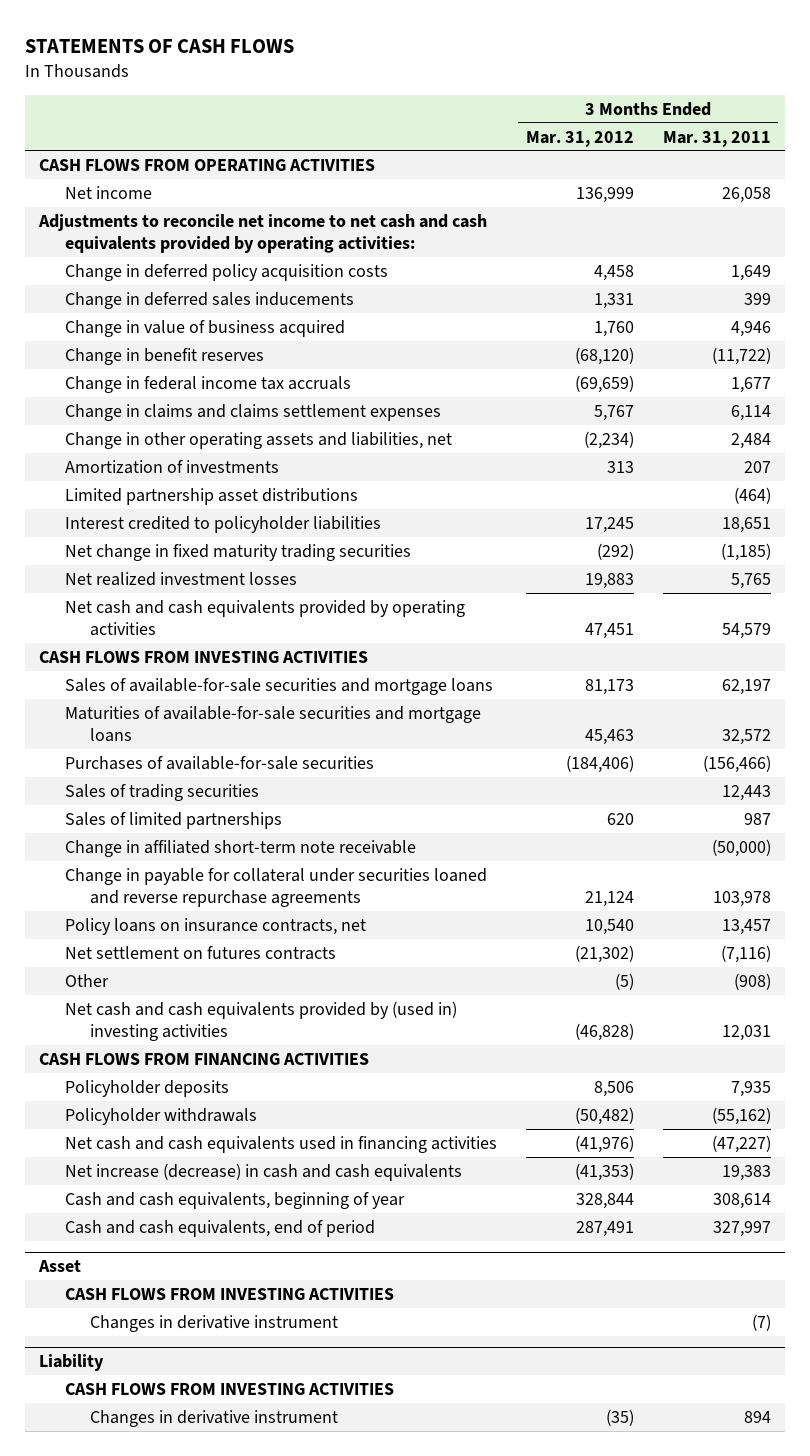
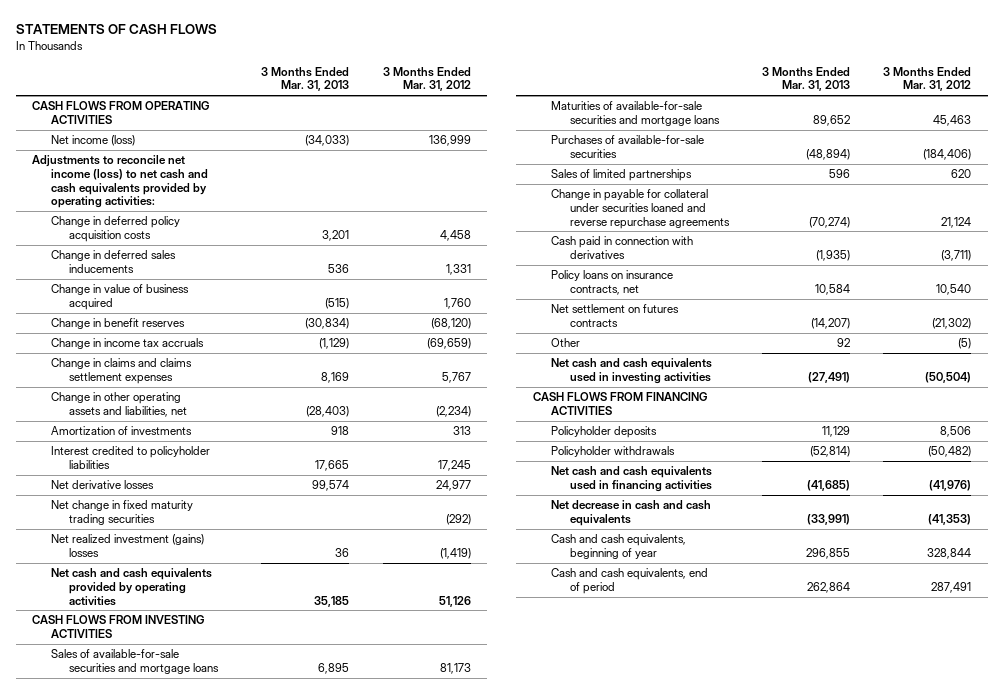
- | 3 Months Ended Mar. 31, 2012 | 3 Months Ended Mar. 31, 2011
+ | 3 Months Ended Mar. 31, 2013 | 3 Months Ended Mar. 31, 2012
- Net income | 136,999 | 26,058
- Adjustments to reconcile net income to net cash and cash equivalents provided by operating activities:
+ Net income (loss) | (34,033) | 136,999
+ Adjustments to reconcile net income (loss) to net cash and cash equivalents provided by operating activities:
- Change in federal income tax accruals | (69,659) | 1,677
+ Change in income tax accruals | (1,129) | (69,659)
- Limited partnership asset distributions | | (464)
+ Net derivative losses | 99,574 | 24,977
- Net realized investment losses | 19,883 | 5,765
- Net cash and cash equivalents provided by operating activities | 47,451 | 54,579
+ Net realized investment (gains) losses | 36 | (1,419)
+ Net cash and cash equivalents provided by operating activities | 35,185 | 51,126
- Sales of trading securities | | 12,443
- Change in affiliated short-term note receivable | | (50,000)
+ Cash paid in connection with derivatives | (1,935) | (3,711)
- Net cash and cash equivalents provided by (used in) investing activities | (46,828) | 12,031
+ Net cash and cash equivalents used in investing activities | (27,491) | (50,504)
- Net increase (decrease) in cash and cash equivalents | (41,353) | 19,383
+ Net decrease in cash and cash equivalents | (33,991) | (41,353)
- Asset
- CASH FLOWS FROM INVESTING ACTIVITIES
- Changes in derivative instrument | | (7)
- Liability
- CASH FLOWS FROM INVESTING ACTIVITIES
- Changes in derivative instrument | (35) | 894

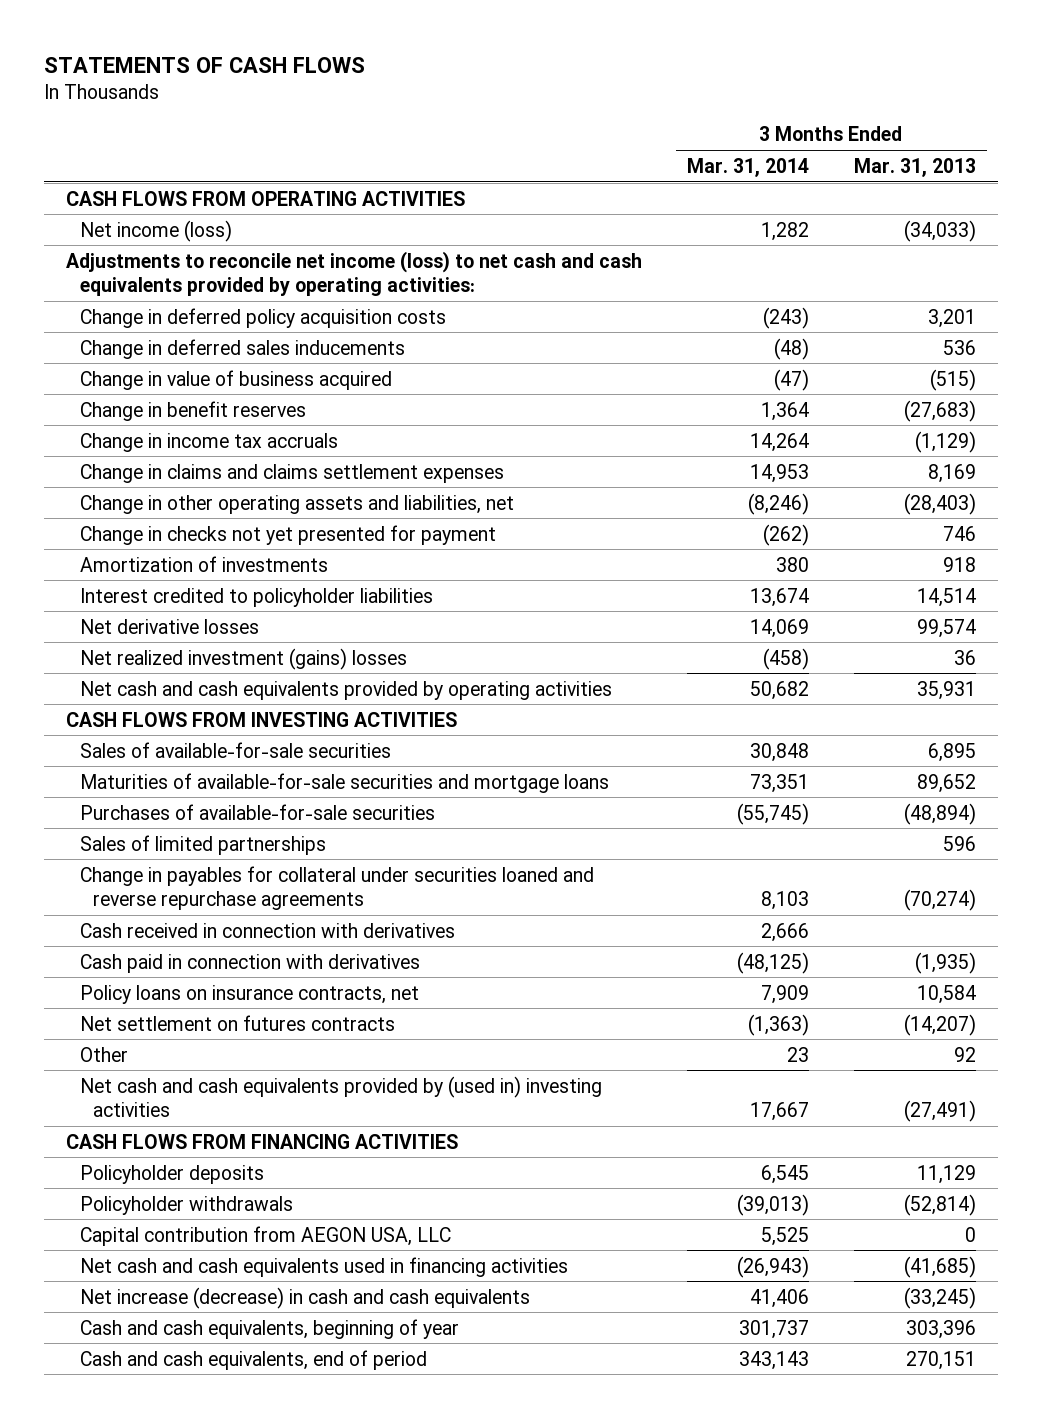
- | 3 Months Ended Mar. 31, 2013 | 3 Months Ended Mar. 31, 2012
+ | 3 Months Ended Mar. 31, 2014 | 3 Months Ended Mar. 31, 2013
- Change in benefit reserves | (30,834) | (68,120)
+ Change in benefit reserves | 1,364 | (27,683)
+ Change in checks not yet presented for payment | (262) | 746
- Interest credited to policyholder liabilities | 17,665 | 17,245
+ Interest credited to policyholder liabilities | 13,674 | 14,514
- Net change in fixed maturity trading securities | | (292)
- Net cash and cash equivalents provided by operating activities | 35,185 | 51,126
+ Net cash and cash equivalents provided by operating activities | 50,682 | 35,931
- Sales of available-for-sale securities and mortgage loans | 6,895 | 81,173
+ Sales of available-for-sale securities | 30,848 | 6,895
- Change in payable for collateral under securities loaned and reverse repurchase agreements | (70,274) | 21,124
+ Change in payables for collateral under securities loaned and reverse repurchase agreements | 8,103 | (70,274)
+ Cash received in connection with derivatives | 2,666 |
- Net cash and cash equivalents used in investing activities | (27,491) | (50,504)
+ Net cash and cash equivalents provided by (used in) investing activities | 17,667 | (27,491)
+ Capital contribution from AEGON USA, LLC | 5,525 | 0
- Net decrease in cash and cash equivalents | (33,991) | (41,353)
- Cash and cash equivalents, beginning of year | 296,855 | 328,844
- Cash and cash equivalents, end of period | 262,864 | 287,491
+ Net increase (decrease) in cash and cash equivalents | 41,406 | (33,245)
+ Cash and cash equivalents, beginning of year | 301,737 | 303,396
+ Cash and cash equivalents, end of period | 343,143 | 270,151

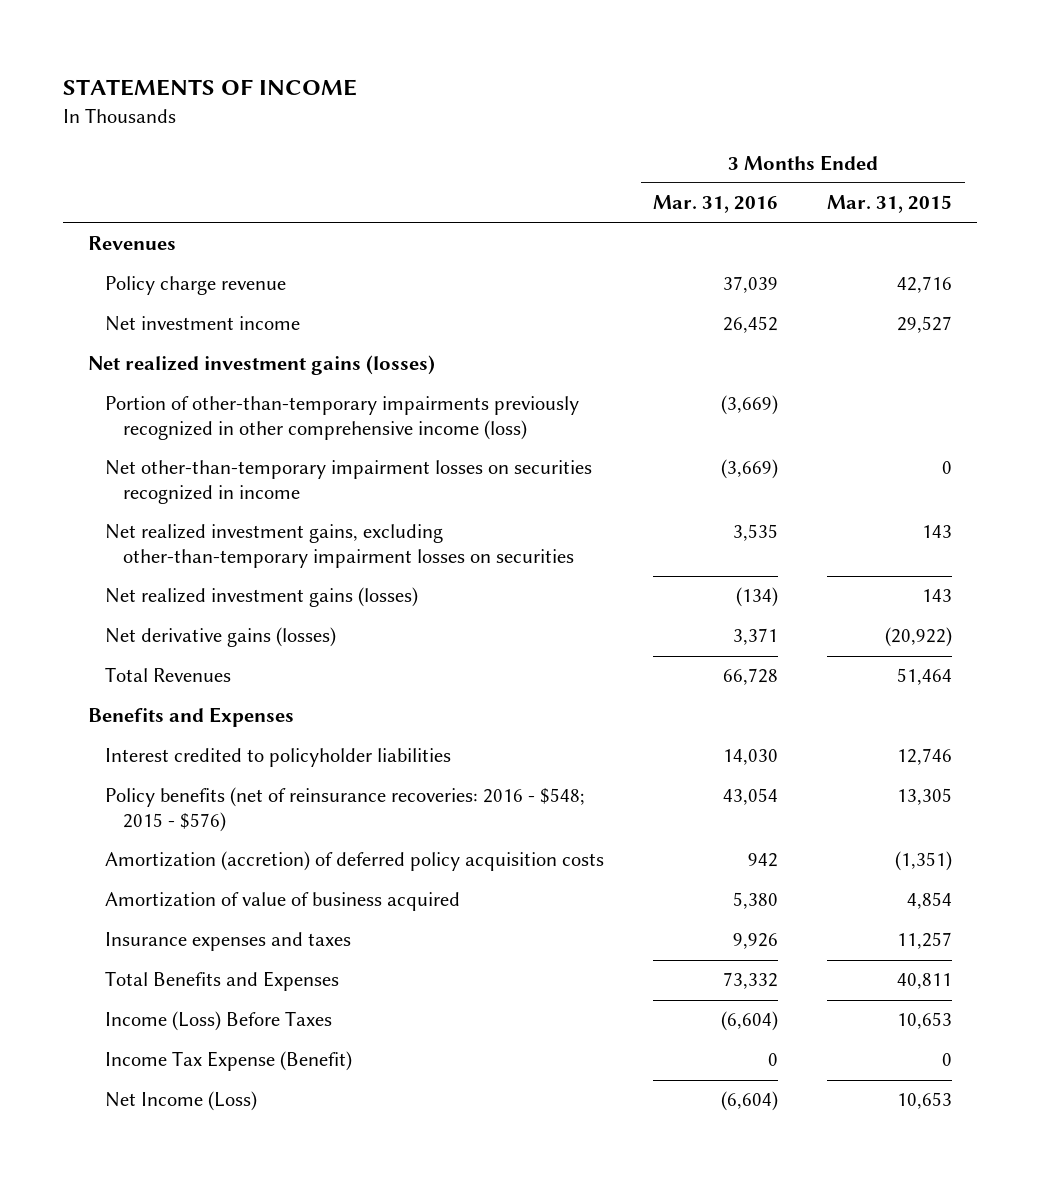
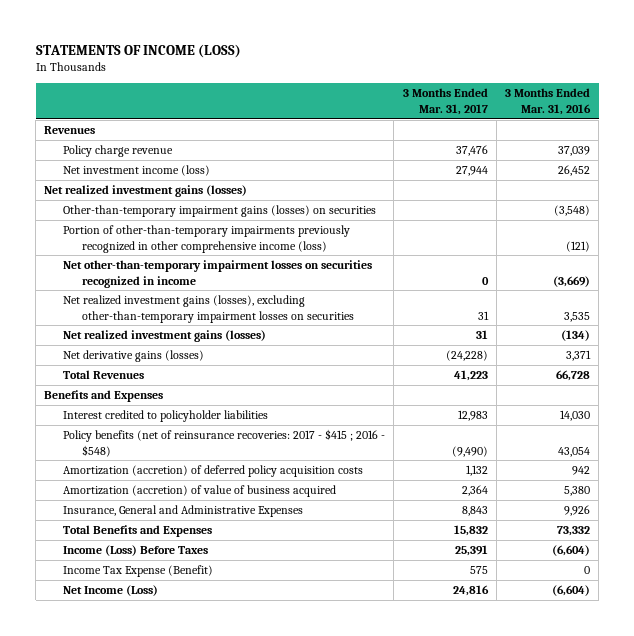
- STATEMENTS OF INCOME
+ STATEMENTS OF INCOME (LOSS)
- | 3 Months Ended Mar. 31, 2016 | 3 Months Ended Mar. 31, 2015
+ | 3 Months Ended Mar. 31, 2017 | 3 Months Ended Mar. 31, 2016
- Net investment income | 26,452 | 29,527
+ Net investment income (loss) | 27,944 | 26,452
- Portion of other-than-temporary impairments previously recognized in other comprehensive income (loss) | (3,669) |
+ Other-than-temporary impairment gains (losses) on securities | | (3,548)
+ Portion of other-than-temporary impairments previously recognized in other comprehensive income (loss) | | (121)
- Net realized investment gains, excluding other-than-temporary impairment losses on securities | 3,535 | 143
+ Net realized investment gains (losses), excluding other-than-temporary impairment losses on securities | 31 | 3,535
- Policy benefits (net of reinsurance recoveries: 2016 - $548; 2015 - $576) | 43,054 | 13,305
+ Policy benefits (net of reinsurance recoveries: 2017 - $415 ; 2016 - $548) | (9,490) | 43,054
- Amortization of value of business acquired | 5,380 | 4,854
- Insurance expenses and taxes | 9,926 | 11,257
+ Amortization (accretion) of value of business acquired | 2,364 | 5,380
+ Insurance, General and Administrative Expenses | 8,843 | 9,926

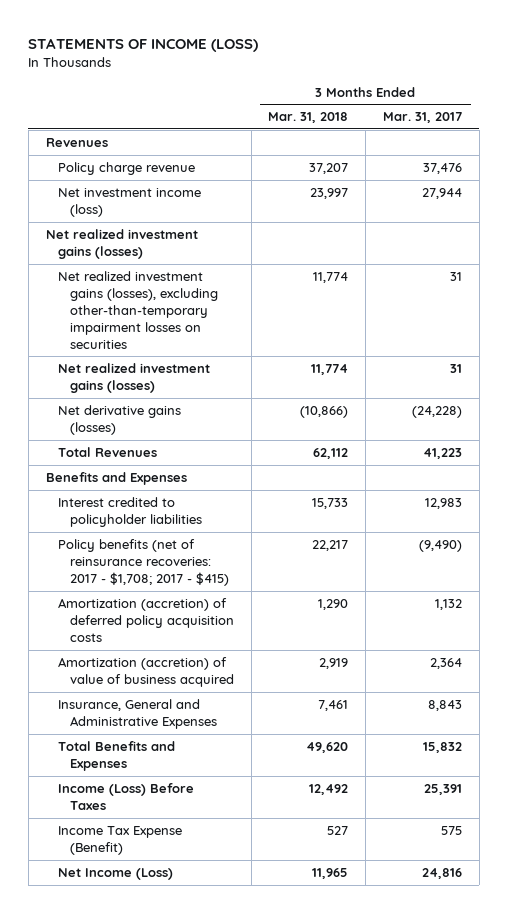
- | 3 Months Ended Mar. 31, 2017 | 3 Months Ended Mar. 31, 2016
+ | 3 Months Ended Mar. 31, 2018 | 3 Months Ended Mar. 31, 2017
- Other-than-temporary impairment gains (losses) on securities | | (3,548)
- Portion of other-than-temporary impairments previously recognized in other comprehensive income (loss) | | (121)
- Net other-than-temporary impairment losses on securities recognized in income | 0 | (3,669)
- Policy benefits (net of reinsurance recoveries: 2017 - $415 ; 2016 - $548) | (9,490) | 43,054
+ Policy benefits (net of reinsurance recoveries: 2017 - $1,708; 2017 - $415) | 22,217 | (9,490)

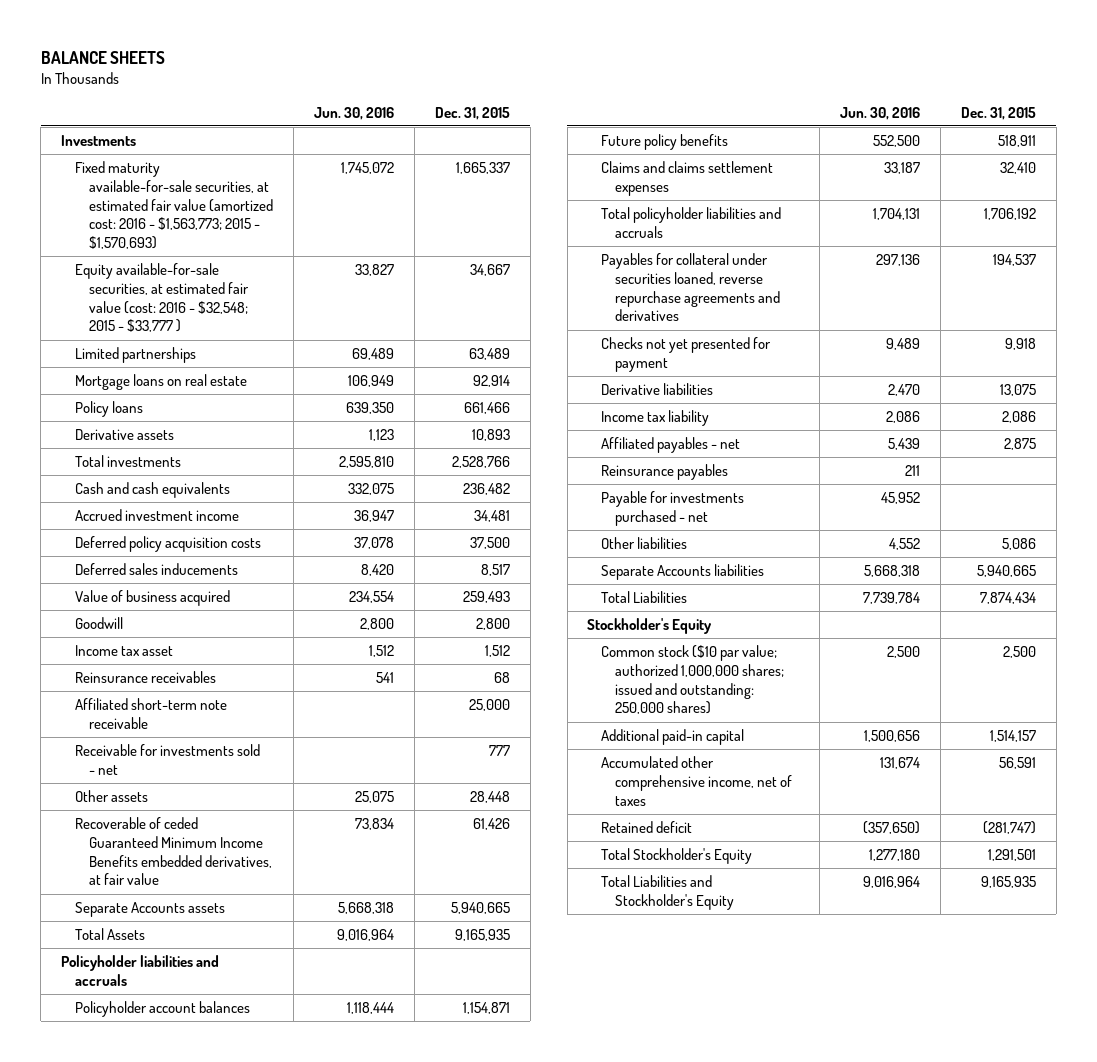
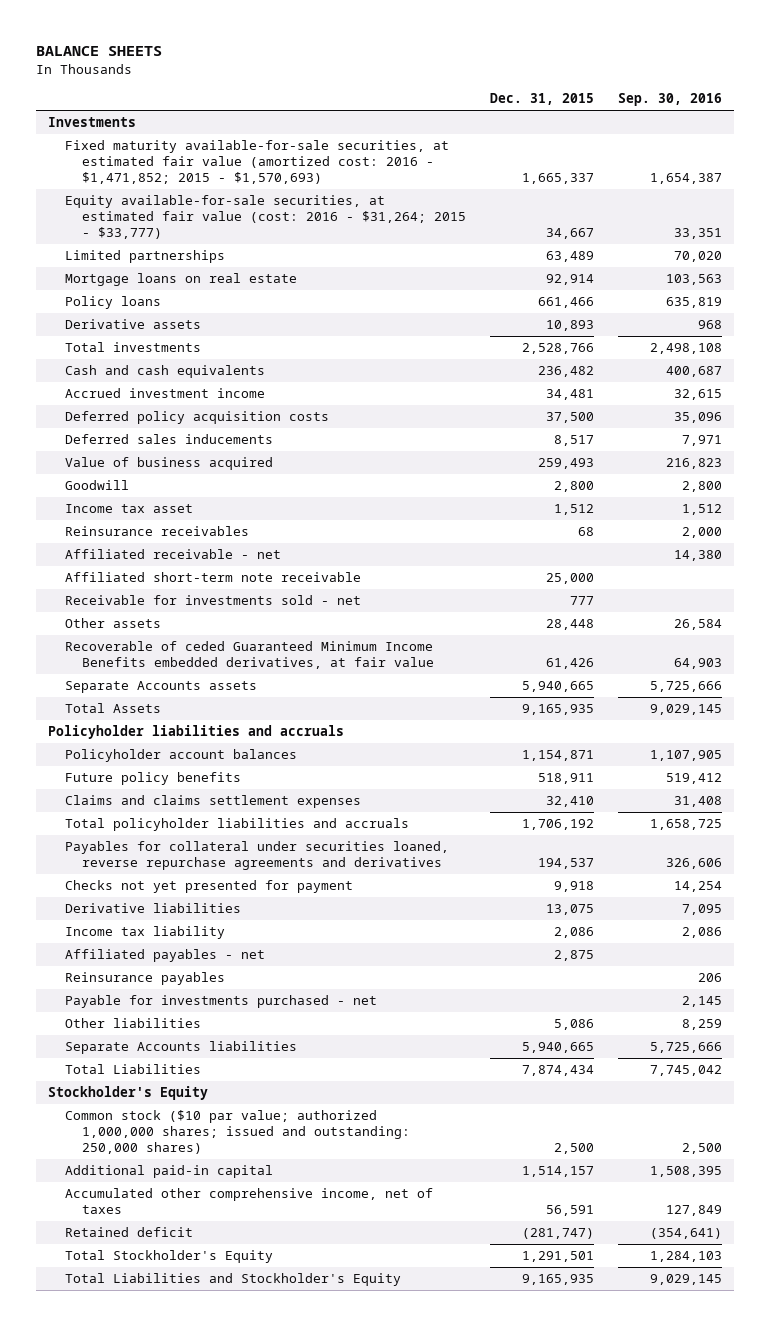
- | Jun. 30, 2016 | Dec. 31, 2015
+ | Dec. 31, 2015 | Sep. 30, 2016
- Fixed maturity available-for-sale securities, at estimated fair value (amortized cost: 2016 - $1,563,773; 2015 - $1,570,693) | 1,745,072 | 1,665,337
- Equity available-for-sale securities, at estimated fair value (cost: 2016 - $32,548; 2015 - $33,777 ) | 33,827 | 34,667
+ Fixed maturity available-for-sale securities, at estimated fair value (amortized cost: 2016 - $1,471,852; 2015 - $1,570,693) | 1,665,337 | 1,654,387
+ Equity available-for-sale securities, at estimated fair value (cost: 2016 - $31,264; 2015 - $33,777) | 34,667 | 33,351
+ Affiliated receivable - net | | 14,380

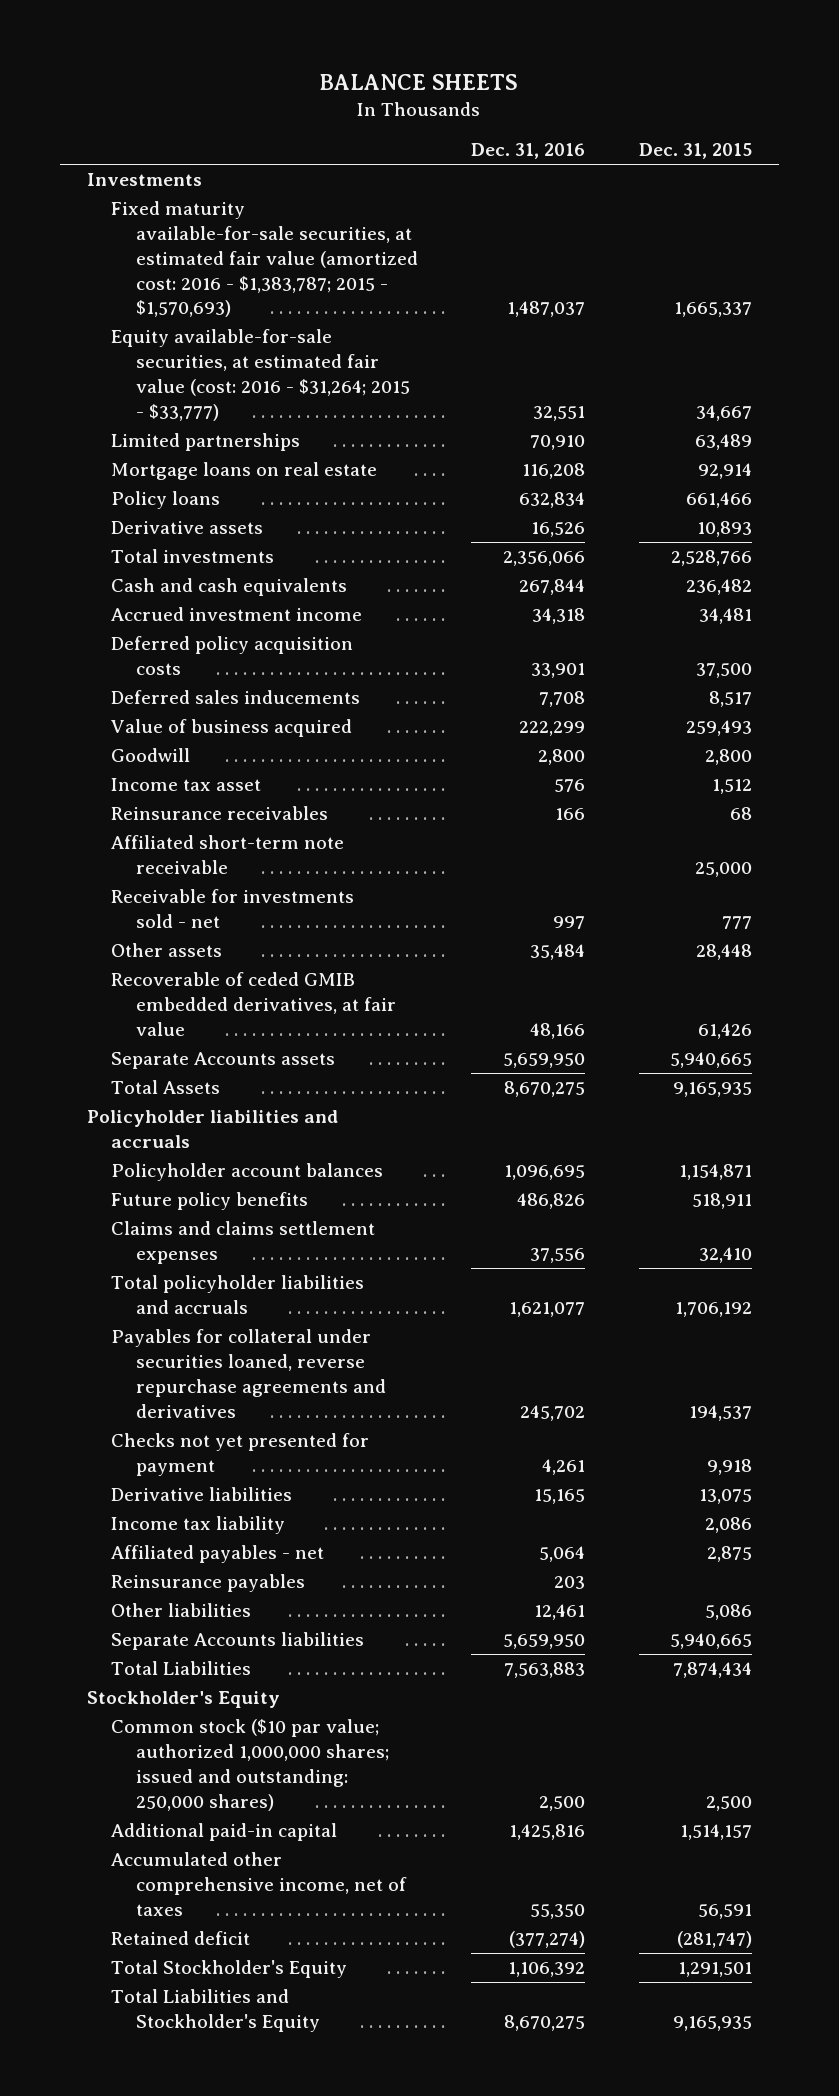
- | Dec. 31, 2015 | Sep. 30, 2016
+ | Dec. 31, 2016 | Dec. 31, 2015
- Fixed maturity available-for-sale securities, at estimated fair value (amortized cost: 2016 - $1,471,852; 2015 - $1,570,693) | 1,665,337 | 1,654,387
+ Fixed maturity available-for-sale securities, at estimated fair value (amortized cost: 2016 - $1,383,787; 2015 - $1,570,693) | 1,487,037 | 1,665,337
- Affiliated receivable - net | | 14,380
- Recoverable of ceded Guaranteed Minimum Income Benefits embedded derivatives, at fair value | 61,426 | 64,903
+ Recoverable of ceded GMIB embedded derivatives, at fair value | 48,166 | 61,426
- Payable for investments purchased - net | | 2,145

